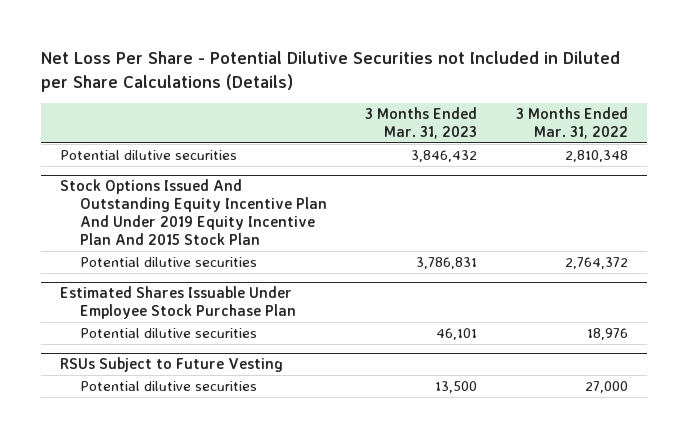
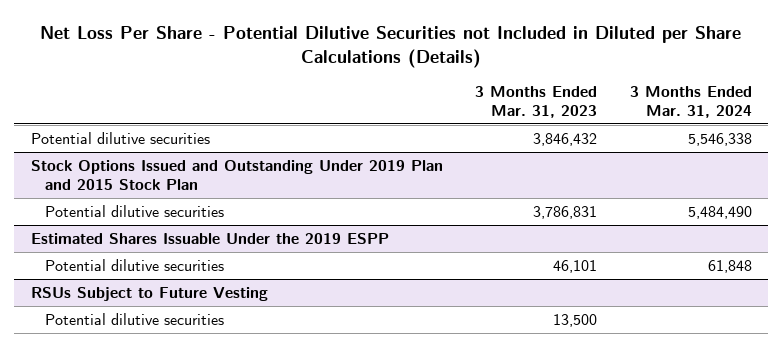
- | 3 Months Ended Mar. 31, 2023 | 3 Months Ended Mar. 31, 2022
+ | 3 Months Ended Mar. 31, 2023 | 3 Months Ended Mar. 31, 2024
- Stock Options Issued And Outstanding Equity Incentive Plan And Under 2019 Equity Incentive Plan And 2015 Stock Plan
+ Stock Options Issued and Outstanding Under 2019 Plan and 2015 Stock Plan
- Estimated Shares Issuable Under Employee Stock Purchase Plan
+ Estimated Shares Issuable Under the 2019 ESPP

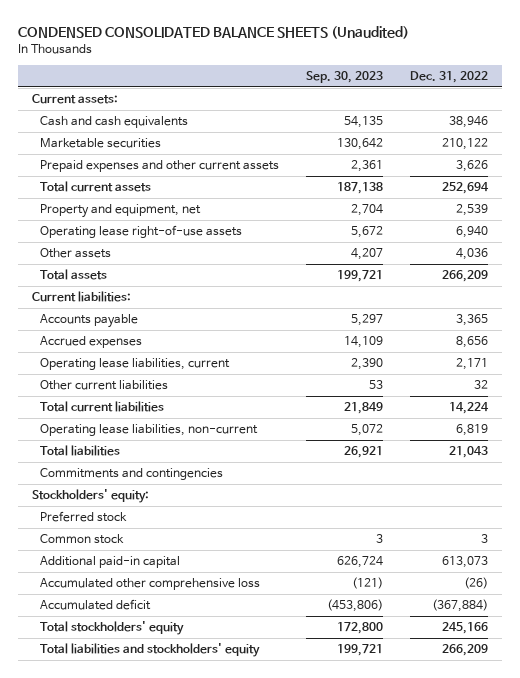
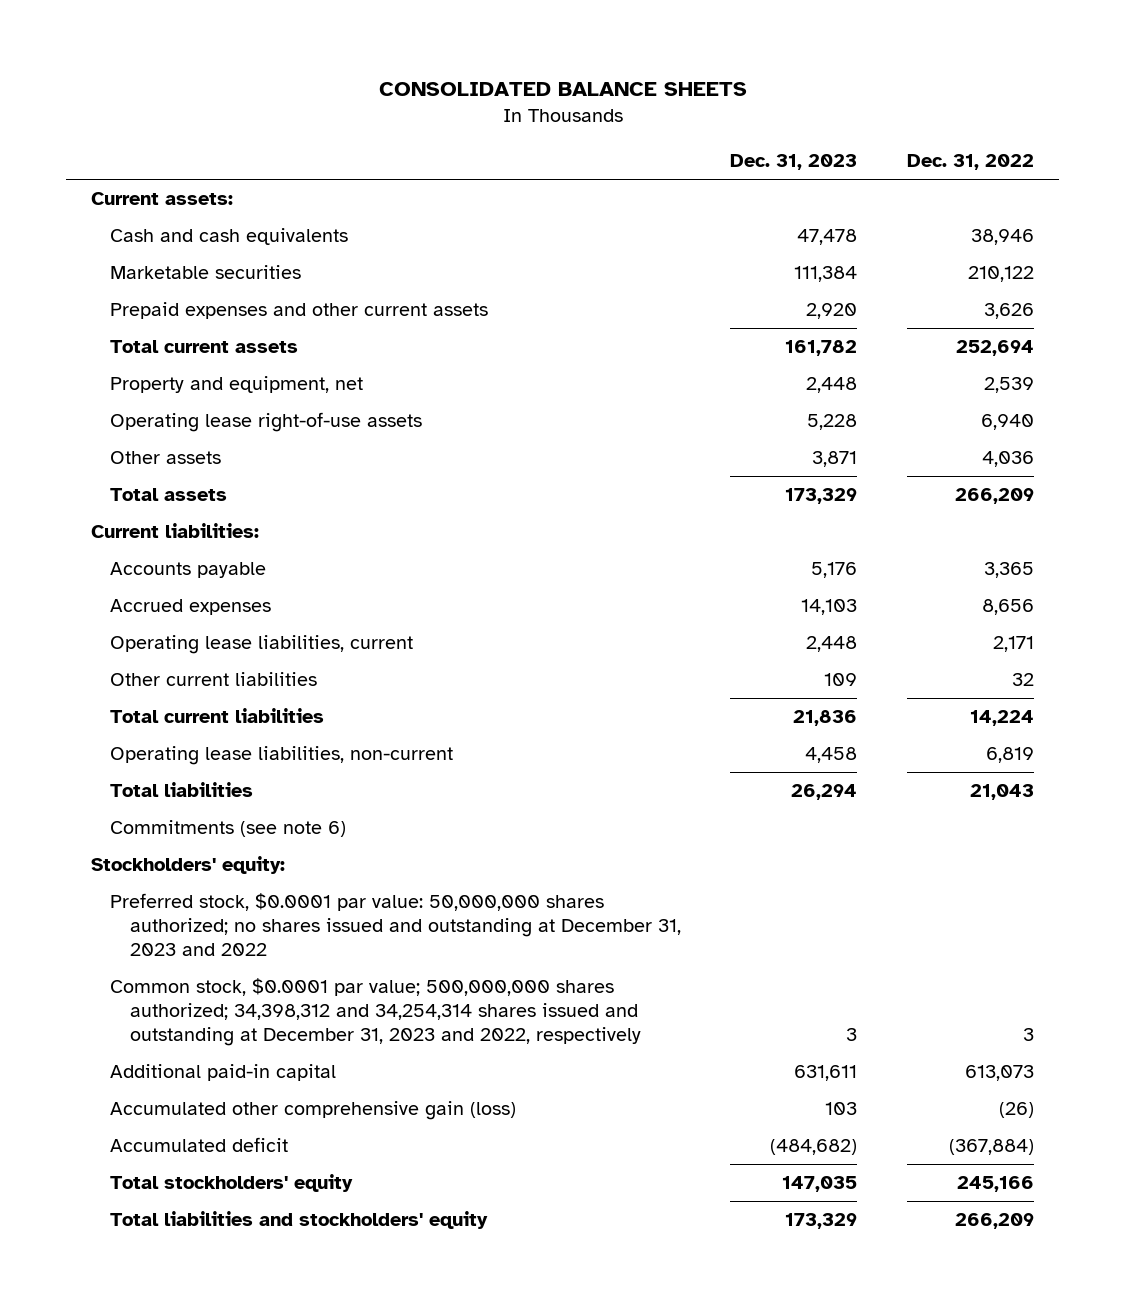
- CONDENSED CONSOLIDATED BALANCE SHEETS (Unaudited)
+ CONSOLIDATED BALANCE SHEETS
- | Sep. 30, 2023 | Dec. 31, 2022
+ | Dec. 31, 2023 | Dec. 31, 2022
- Commitments and contingencies
+ Commitments (see note 6)
- Preferred stock
- Common stock | 3 | 3
+ Preferred stock, $0.0001 par value: 50,000,000 shares authorized; no shares issued and outstanding at December 31, 2023 and 2022
+ Common stock, $0.0001 par value; 500,000,000 shares authorized; 34,398,312 and 34,254,314 shares issued and outstanding at December 31, 2023 and 2022, respectively | 3 | 3
- Accumulated other comprehensive loss | (121) | (26)
+ Accumulated other comprehensive gain (loss) | 103 | (26)

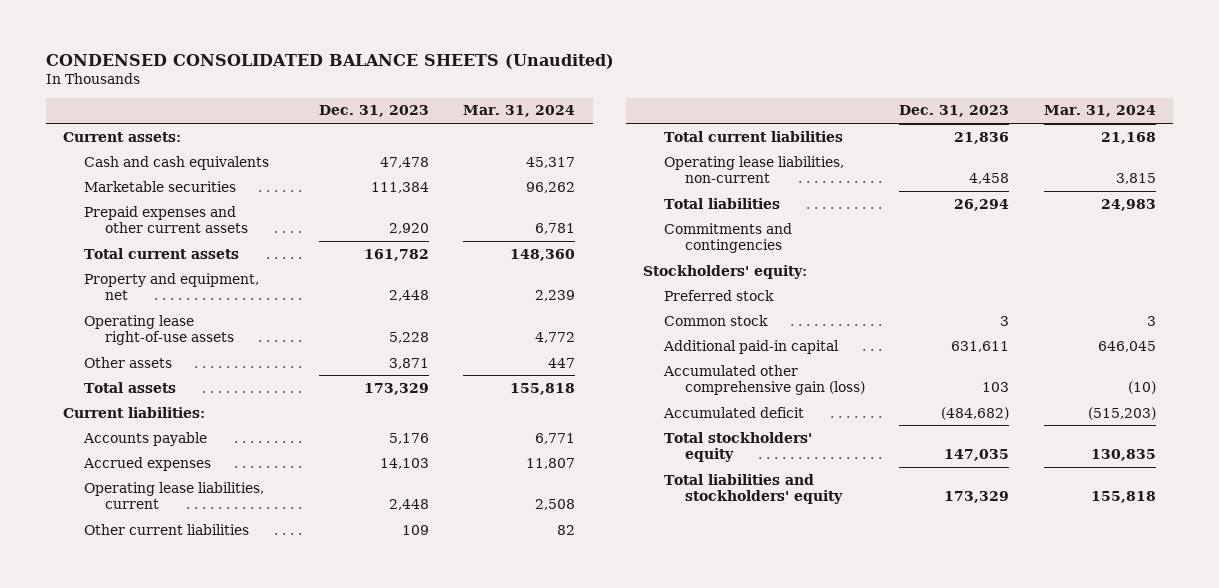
- CONSOLIDATED BALANCE SHEETS
+ CONDENSED CONSOLIDATED BALANCE SHEETS (Unaudited)
- | Dec. 31, 2023 | Dec. 31, 2022
+ | Dec. 31, 2023 | Mar. 31, 2024
- Commitments (see note 6)
+ Commitments and contingencies
- Preferred stock, $0.0001 par value: 50,000,000 shares authorized; no shares issued and outstanding at December 31, 2023 and 2022
- Common stock, $0.0001 par value; 500,000,000 shares authorized; 34,398,312 and 34,254,314 shares issued and outstanding at December 31, 2023 and 2022, respectively | 3 | 3
+ Preferred stock
+ Common stock | 3 | 3

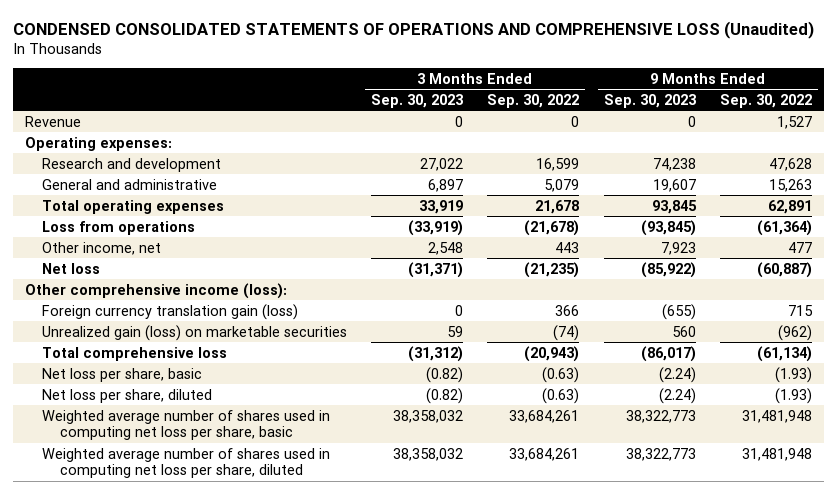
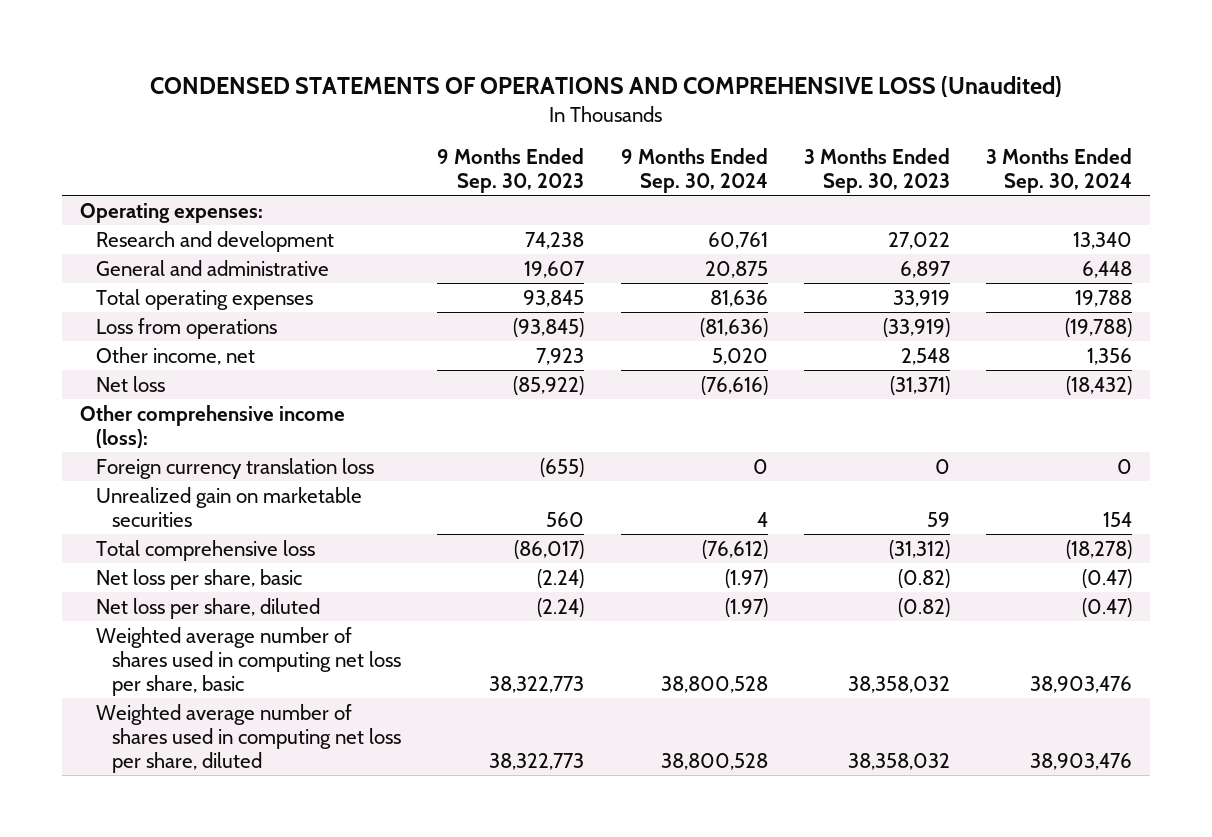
- CONDENSED CONSOLIDATED STATEMENTS OF OPERATIONS AND COMPREHENSIVE LOSS (Unaudited)
+ CONDENSED STATEMENTS OF OPERATIONS AND COMPREHENSIVE LOSS (Unaudited)
- | 3 Months Ended Sep. 30, 2023 | 3 Months Ended Sep. 30, 2022 | 9 Months Ended Sep. 30, 2023 | 9 Months Ended Sep. 30, 2022
+ | 9 Months Ended Sep. 30, 2023 | 9 Months Ended Sep. 30, 2024 | 3 Months Ended Sep. 30, 2023 | 3 Months Ended Sep. 30, 2024
- Revenue | 0 | 0 | 0 | 1,527
- Foreign currency translation gain (loss) | 0 | 366 | (655) | 715
- Unrealized gain (loss) on marketable securities | 59 | (74) | 560 | (962)
+ Foreign currency translation loss | (655) | 0 | 0 | 0
+ Unrealized gain on marketable securities | 560 | 4 | 59 | 154

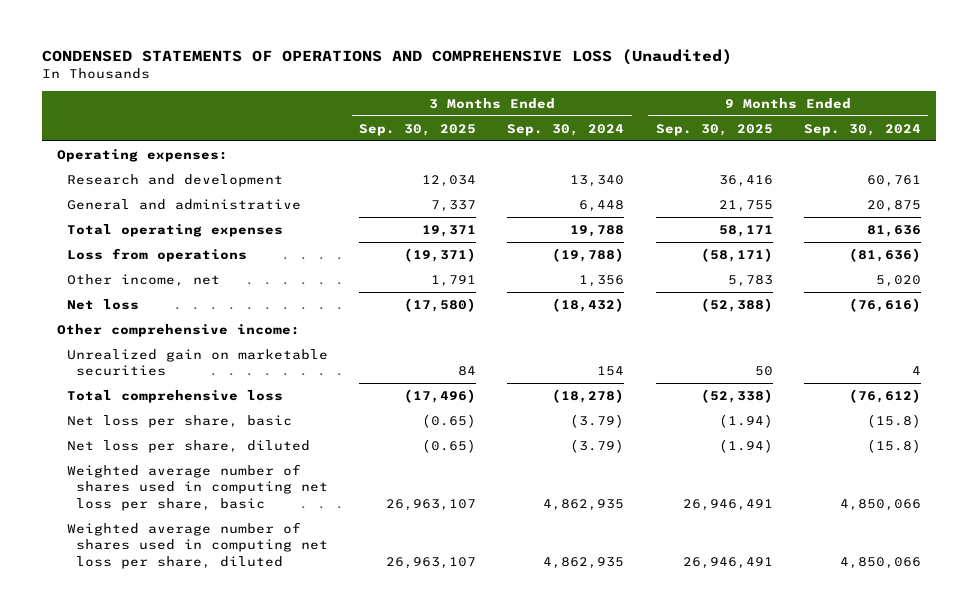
- | 9 Months Ended Sep. 30, 2023 | 9 Months Ended Sep. 30, 2024 | 3 Months Ended Sep. 30, 2023 | 3 Months Ended Sep. 30, 2024
+ | 3 Months Ended Sep. 30, 2025 | 3 Months Ended Sep. 30, 2024 | 9 Months Ended Sep. 30, 2025 | 9 Months Ended Sep. 30, 2024
- Other comprehensive income (loss):
- Foreign currency translation loss | (655) | 0 | 0 | 0
+ Other comprehensive income:
- Net loss per share, basic | (2.24) | (1.97) | (0.82) | (0.47)
- Net loss per share, diluted | (2.24) | (1.97) | (0.82) | (0.47)
- Weighted average number of shares used in computing net loss per share, basic | 38,322,773 | 38,800,528 | 38,358,032 | 38,903,476
- Weighted average number of shares used in computing net loss per share, diluted | 38,322,773 | 38,800,528 | 38,358,032 | 38,903,476
+ Net loss per share, basic | (0.65) | (3.79) | (1.94) | (15.8)
+ Net loss per share, diluted | (0.65) | (3.79) | (1.94) | (15.8)
+ Weighted average number of shares used in computing net loss per share, basic | 26,963,107 | 4,862,935 | 26,946,491 | 4,850,066
+ Weighted average number of shares used in computing net loss per share, diluted | 26,963,107 | 4,862,935 | 26,946,491 | 4,850,066

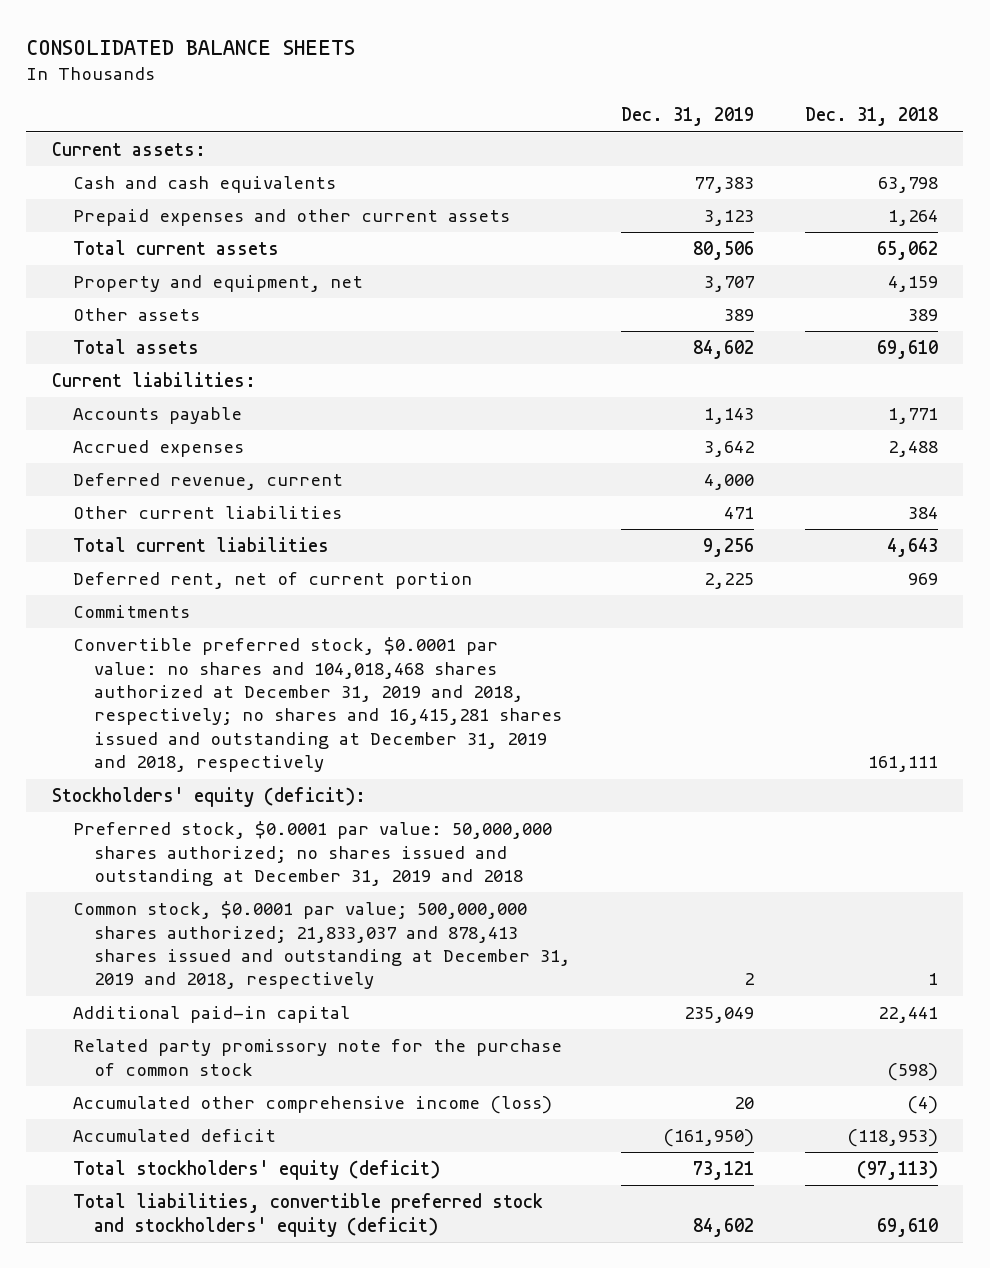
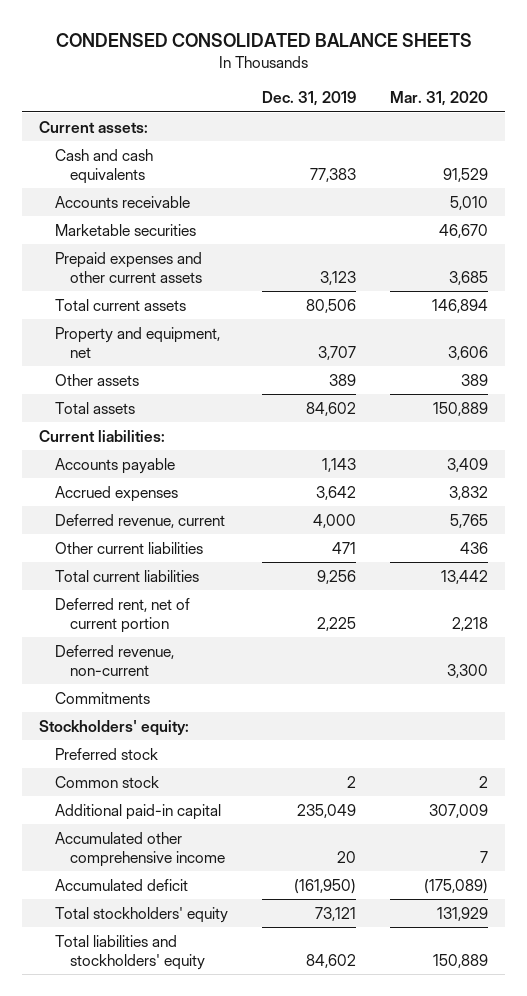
- CONSOLIDATED BALANCE SHEETS
+ CONDENSED CONSOLIDATED BALANCE SHEETS
- | Dec. 31, 2019 | Dec. 31, 2018
+ | Dec. 31, 2019 | Mar. 31, 2020
+ Accounts receivable | | 5,010
+ Marketable securities | | 46,670
+ Deferred revenue, non-current | | 3,300
- Convertible preferred stock, $0.0001 par value: no shares and 104,018,468 shares authorized at December 31, 2019 and 2018, respectively; no shares and 16,415,281 shares issued and outstanding at December 31, 2019 and 2018, respectively | | 161,111
- Stockholders' equity (deficit):
- Preferred stock, $0.0001 par value: 50,000,000 shares authorized; no shares issued and outstanding at December 31, 2019 and 2018
- Common stock, $0.0001 par value; 500,000,000 shares authorized; 21,833,037 and 878,413 shares issued and outstanding at December 31, 2019 and 2018, respectively | 2 | 1
+ Stockholders' equity:
+ Preferred stock
+ Common stock | 2 | 2
- Related party promissory note for the purchase of common stock | | (598)
- Accumulated other comprehensive income (loss) | 20 | (4)
+ Accumulated other comprehensive income | 20 | 7
- Total stockholders' equity (deficit) | 73,121 | (97,113)
- Total liabilities, convertible preferred stock and stockholders' equity (deficit) | 84,602 | 69,610
+ Total stockholders' equity | 73,121 | 131,929
+ Total liabilities and stockholders' equity | 84,602 | 150,889

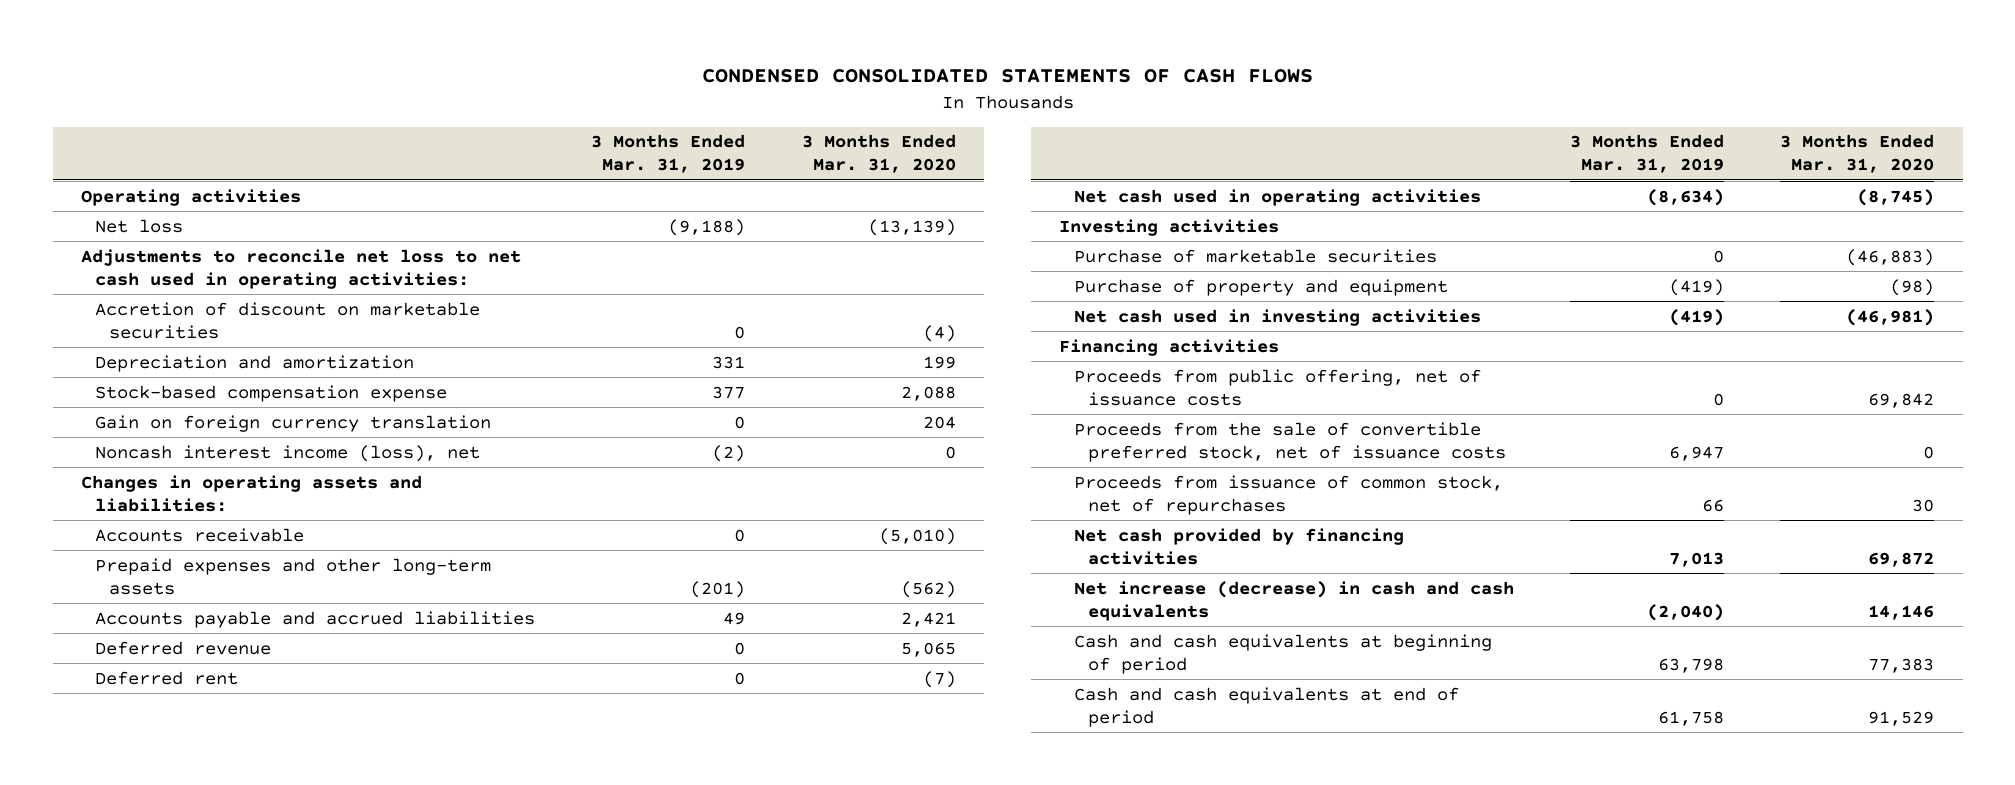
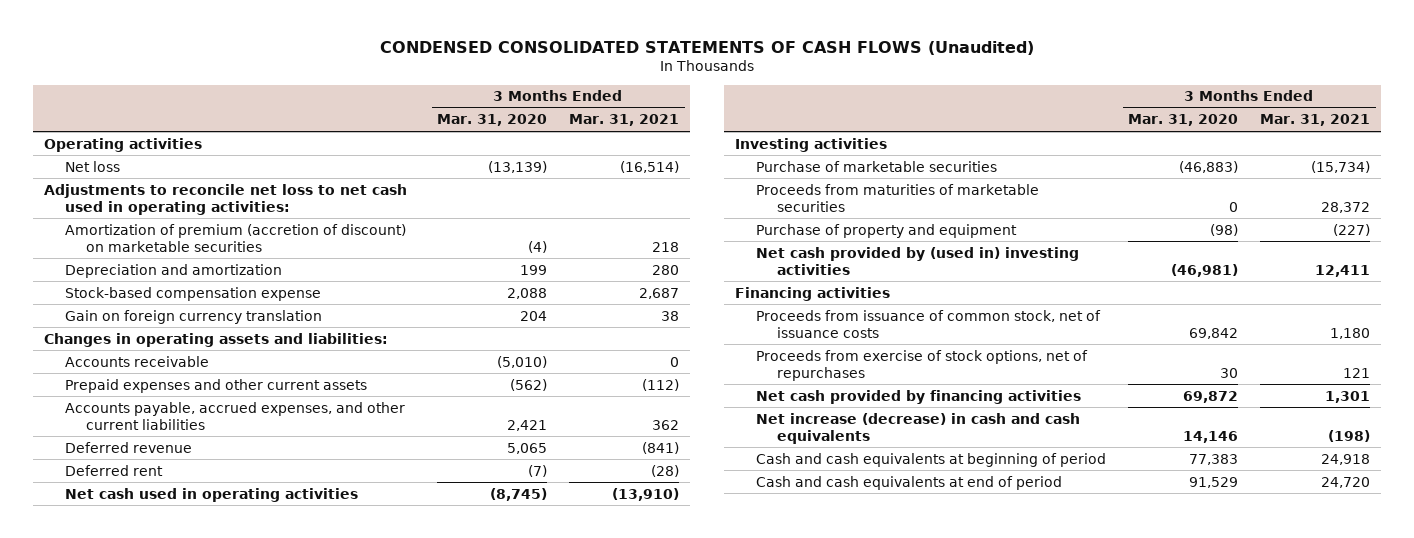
- CONDENSED CONSOLIDATED STATEMENTS OF CASH FLOWS
+ CONDENSED CONSOLIDATED STATEMENTS OF CASH FLOWS (Unaudited)
- | 3 Months Ended Mar. 31, 2019 | 3 Months Ended Mar. 31, 2020
+ | 3 Months Ended Mar. 31, 2020 | 3 Months Ended Mar. 31, 2021
- Accretion of discount on marketable securities | 0 | (4)
+ Amortization of premium (accretion of discount) on marketable securities | (4) | 218
- Noncash interest income (loss), net | (2) | 0
- Prepaid expenses and other long-term assets | (201) | (562)
- Accounts payable and accrued liabilities | 49 | 2,421
+ Prepaid expenses and other current assets | (562) | (112)
+ Accounts payable, accrued expenses, and other current liabilities | 2,421 | 362
+ Proceeds from maturities of marketable securities | 0 | 28,372
- Net cash used in investing activities | (419) | (46,981)
+ Net cash provided by (used in) investing activities | (46,981) | 12,411
- Proceeds from public offering, net of issuance costs | 0 | 69,842
- Proceeds from the sale of convertible preferred stock, net of issuance costs | 6,947 | 0
- Proceeds from issuance of common stock, net of repurchases | 66 | 30
+ Proceeds from issuance of common stock, net of issuance costs | 69,842 | 1,180
+ Proceeds from exercise of stock options, net of repurchases | 30 | 121

